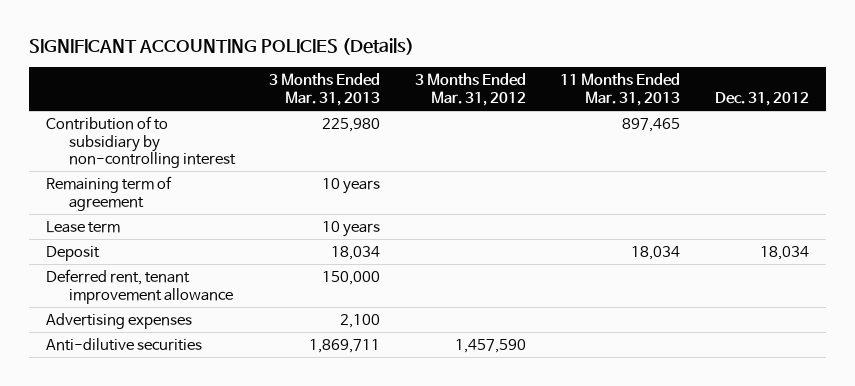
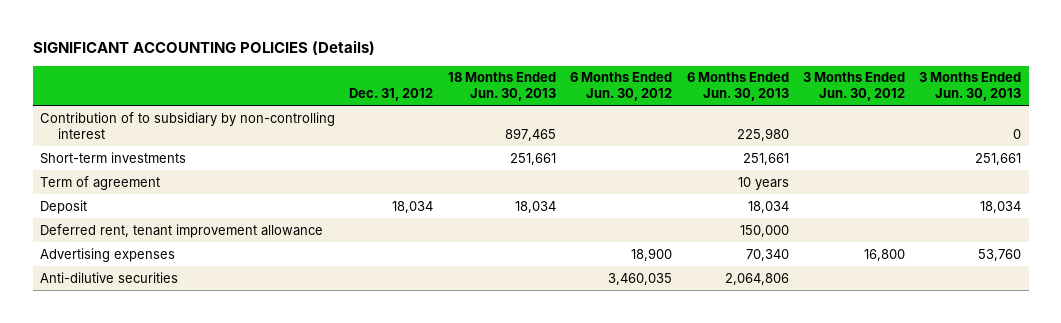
- | 3 Months Ended Mar. 31, 2013 | 3 Months Ended Mar. 31, 2012 | 11 Months Ended Mar. 31, 2013 | Dec. 31, 2012
+ | Dec. 31, 2012 | 18 Months Ended Jun. 30, 2013 | 6 Months Ended Jun. 30, 2012 | 6 Months Ended Jun. 30, 2013 | 3 Months Ended Jun. 30, 2012 | 3 Months Ended Jun. 30, 2013
- Remaining term of agreement | 10 years | | |
- Lease term | 10 years | | |
+ Short-term investments | | 251,661 | | 251,661 | | 251,661
+ Term of agreement | | | | 10 years | |

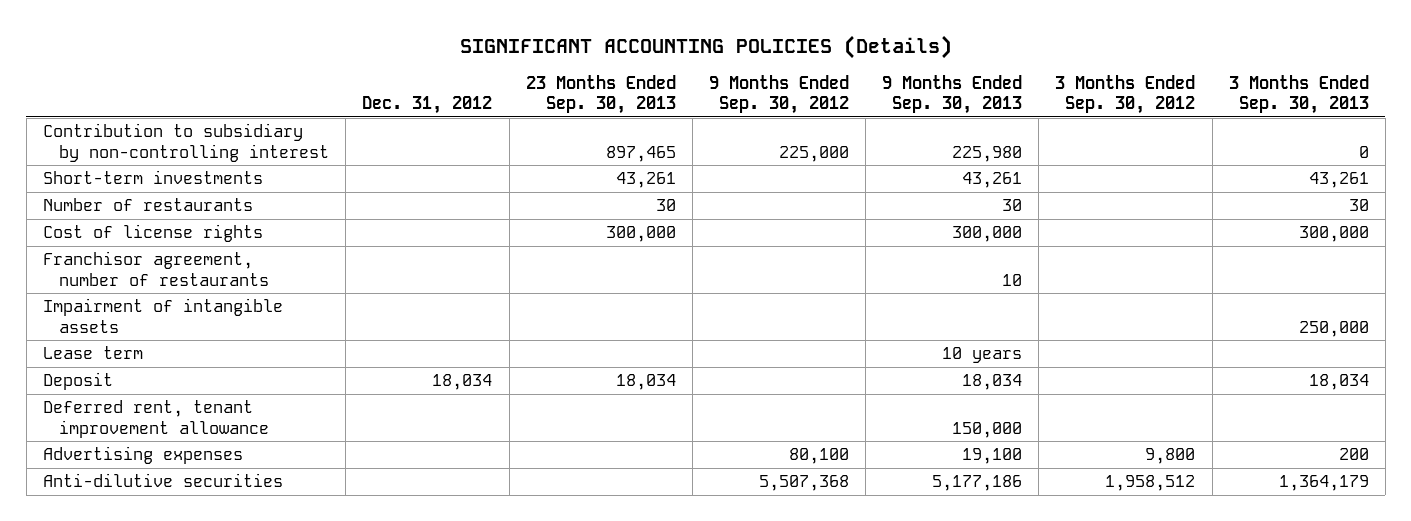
- | Dec. 31, 2012 | 18 Months Ended Jun. 30, 2013 | 6 Months Ended Jun. 30, 2012 | 6 Months Ended Jun. 30, 2013 | 3 Months Ended Jun. 30, 2012 | 3 Months Ended Jun. 30, 2013
+ | Dec. 31, 2012 | 23 Months Ended Sep. 30, 2013 | 9 Months Ended Sep. 30, 2012 | 9 Months Ended Sep. 30, 2013 | 3 Months Ended Sep. 30, 2012 | 3 Months Ended Sep. 30, 2013
- Contribution of to subsidiary by non-controlling interest | | 897,465 | | 225,980 | | 0
+ Contribution to subsidiary by non-controlling interest | | 897,465 | 225,000 | 225,980 | | 0
- Term of agreement | | | | 10 years | |
+ Number of restaurants | | 30 | | 30 | | 30
+ Cost of license rights | | 300,000 | | 300,000 | | 300,000
+ Franchisor agreement, number of restaurants | | | | 10 | |
+ Impairment of intangible assets | | | | | | 250,000
+ Lease term | | | | 10 years | |

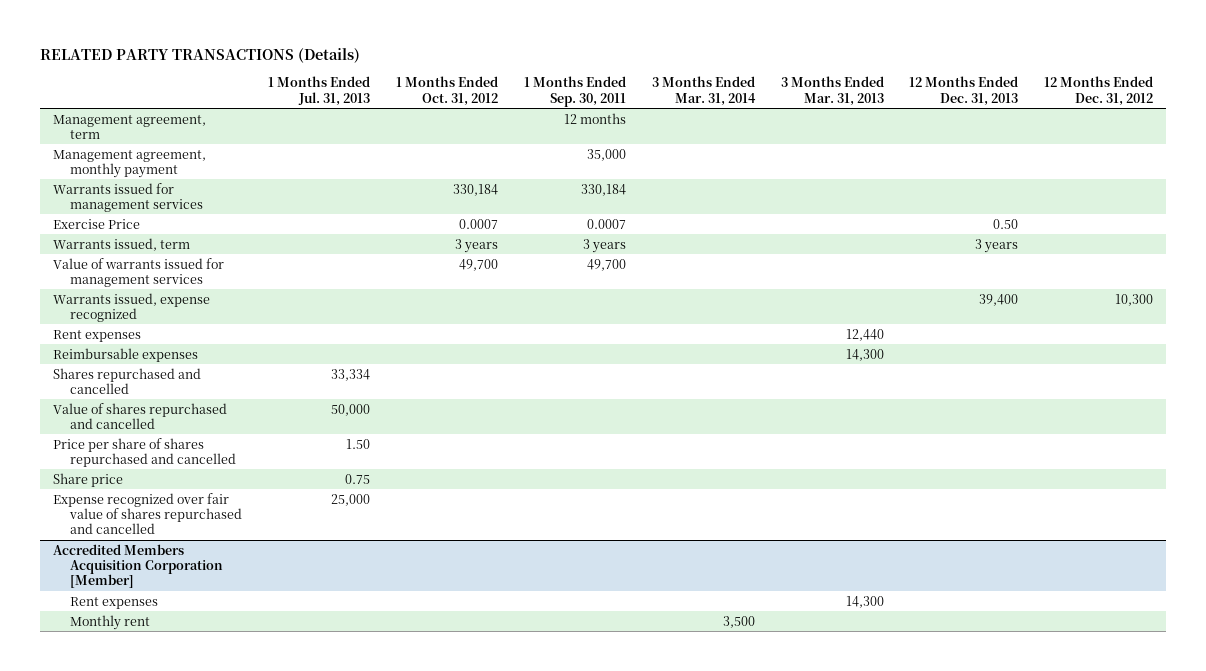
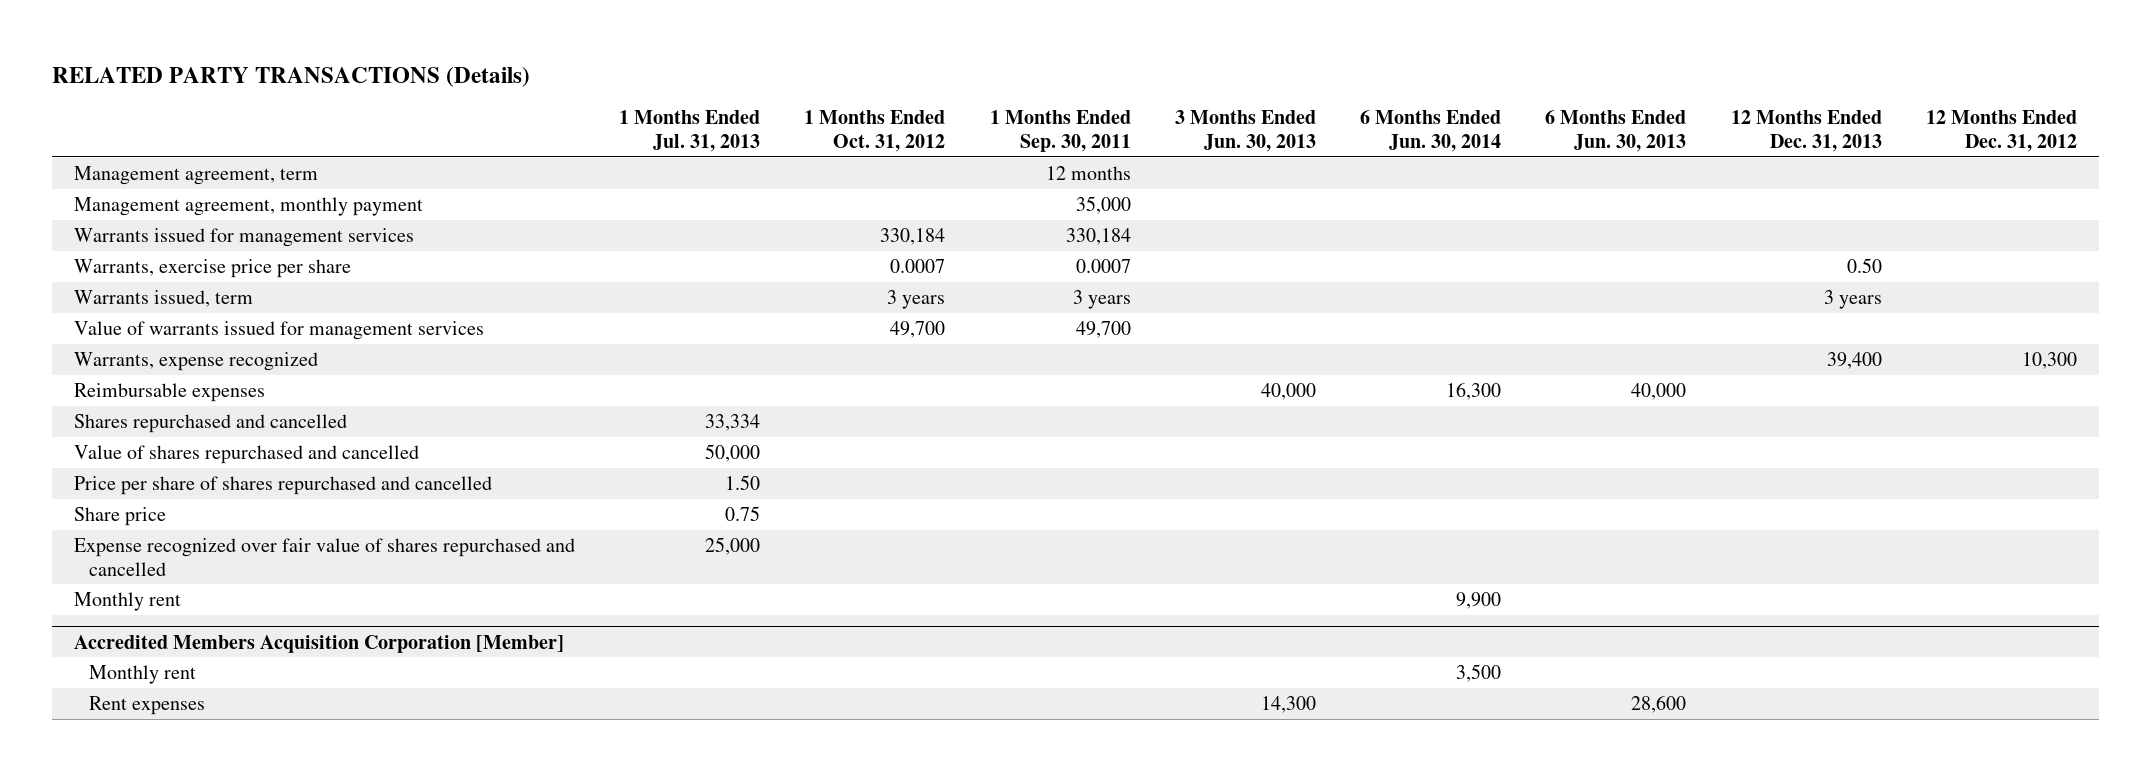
- | 1 Months Ended Jul. 31, 2013 | 1 Months Ended Oct. 31, 2012 | 1 Months Ended Sep. 30, 2011 | 3 Months Ended Mar. 31, 2014 | 3 Months Ended Mar. 31, 2013 | 12 Months Ended Dec. 31, 2013 | 12 Months Ended Dec. 31, 2012
+ | 1 Months Ended Jul. 31, 2013 | 1 Months Ended Oct. 31, 2012 | 1 Months Ended Sep. 30, 2011 | 3 Months Ended Jun. 30, 2013 | 6 Months Ended Jun. 30, 2014 | 6 Months Ended Jun. 30, 2013 | 12 Months Ended Dec. 31, 2013 | 12 Months Ended Dec. 31, 2012
- Exercise Price | | 0.0007 | 0.0007 | | | 0.50 |
+ Warrants, exercise price per share | | 0.0007 | 0.0007 | | | | 0.50 |
- Warrants issued, expense recognized | | | | | | 39,400 | 10,300
- Rent expenses | | | | | 12,440 | |
+ Warrants, expense recognized | | | | | | | 39,400 | 10,300
+ Monthly rent | | | | | 9,900 | | |
@ Accredited Members Acquisition Corporation [Member]
moved down: Rent expenses | | | | 14,300 | | 28,600 | |

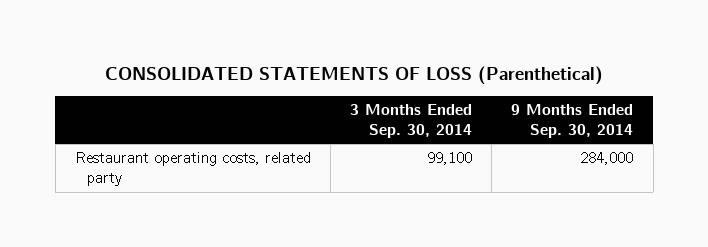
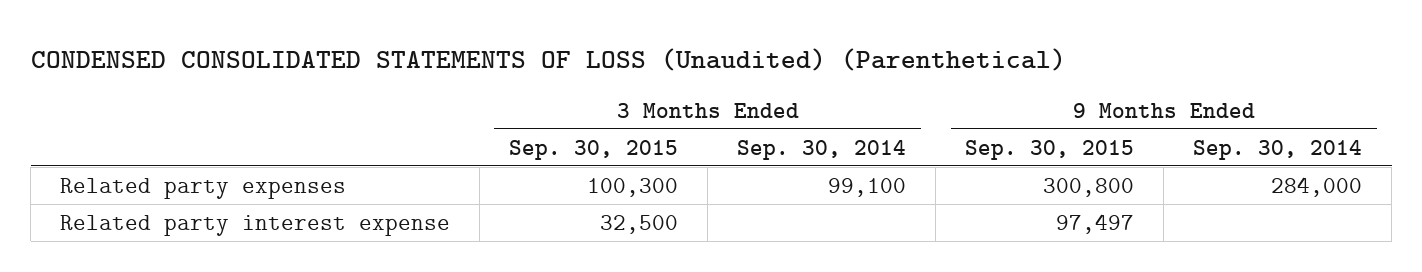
- CONSOLIDATED STATEMENTS OF LOSS (Parenthetical)
+ CONDENSED CONSOLIDATED STATEMENTS OF LOSS (Unaudited) (Parenthetical)
- | 3 Months Ended Sep. 30, 2014 | 9 Months Ended Sep. 30, 2014
+ | 3 Months Ended Sep. 30, 2015 | 3 Months Ended Sep. 30, 2014 | 9 Months Ended Sep. 30, 2015 | 9 Months Ended Sep. 30, 2014
- Restaurant operating costs, related party | 99,100 | 284,000
+ Related party expenses | 100,300 | 99,100 | 300,800 | 284,000
+ Related party interest expense | 32,500 | | 97,497 |

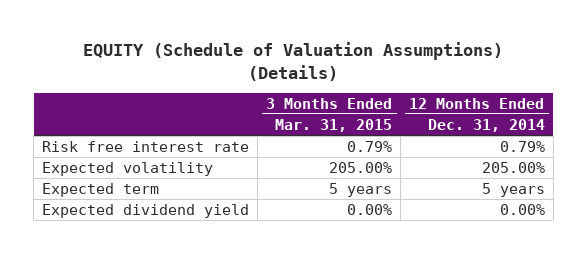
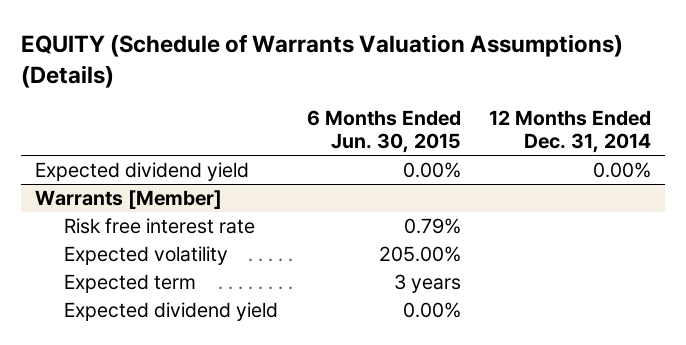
- EQUITY (Schedule of Valuation Assumptions) (Details)
+ EQUITY (Schedule of Warrants Valuation Assumptions) (Details)
- | 3 Months Ended Mar. 31, 2015 | 12 Months Ended Dec. 31, 2014
+ | 6 Months Ended Jun. 30, 2015 | 12 Months Ended Dec. 31, 2014
- Risk free interest rate | 0.79% | 0.79%
- Expected volatility | 205.00% | 205.00%
- Expected term | 5 years | 5 years
+ Warrants [Member]
+ Risk free interest rate | 0.79% |
+ Expected volatility | 205.00% |
+ Expected term | 3 years |
+ Expected dividend yield | 0.00% |

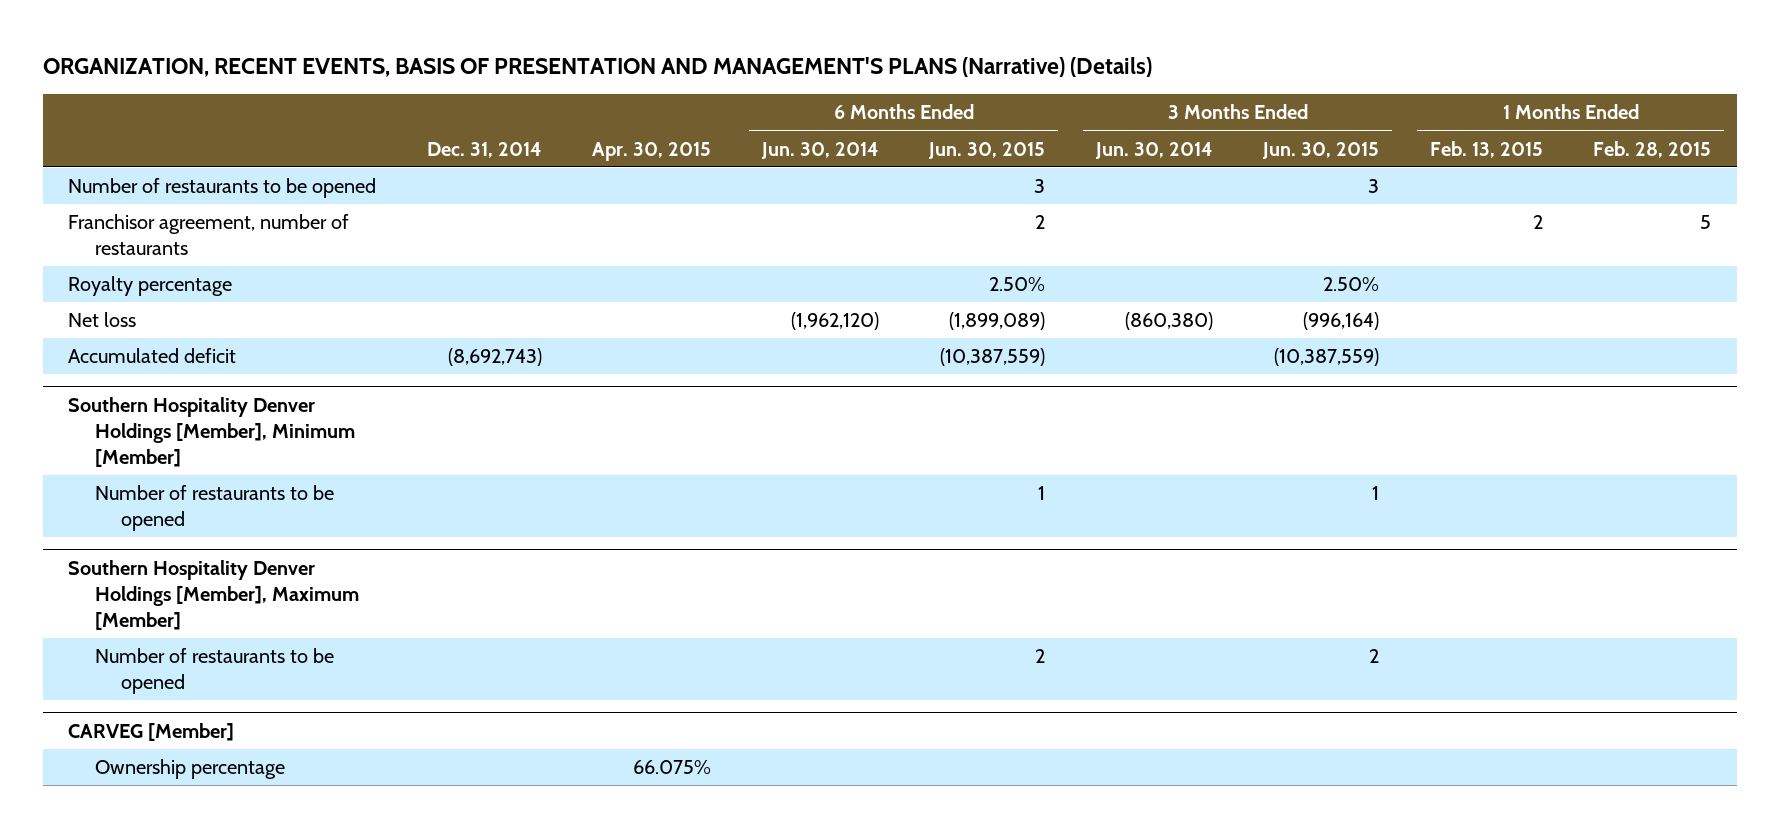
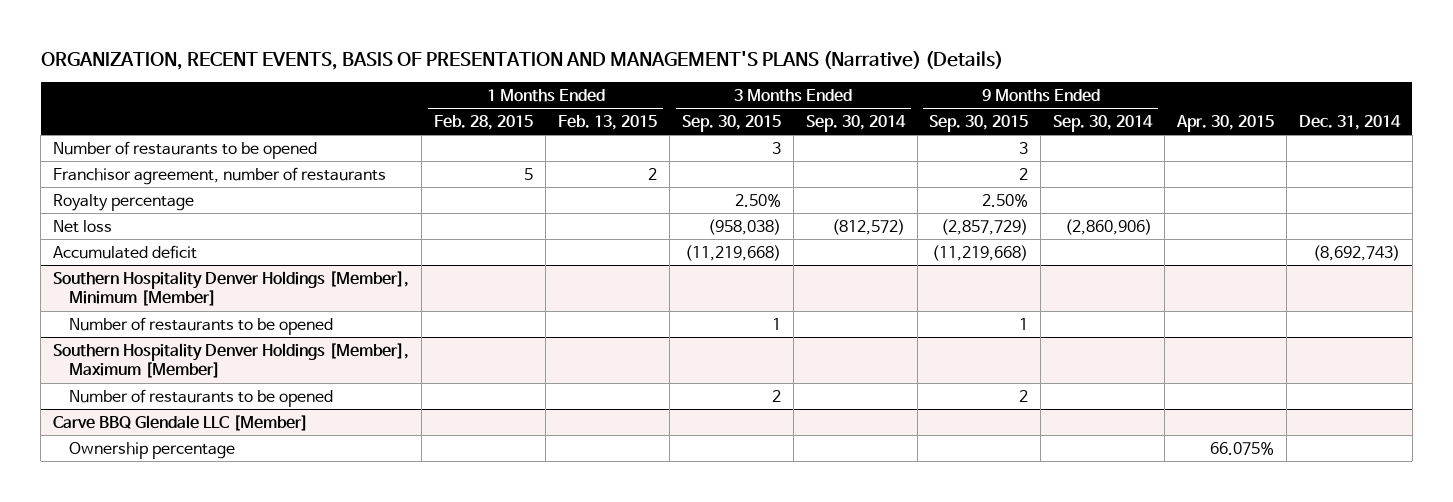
- | Dec. 31, 2014 | Apr. 30, 2015 | 6 Months Ended Jun. 30, 2014 | 6 Months Ended Jun. 30, 2015 | 3 Months Ended Jun. 30, 2014 | 3 Months Ended Jun. 30, 2015 | 1 Months Ended Feb. 13, 2015 | 1 Months Ended Feb. 28, 2015
+ | 1 Months Ended Feb. 28, 2015 | 1 Months Ended Feb. 13, 2015 | 3 Months Ended Sep. 30, 2015 | 3 Months Ended Sep. 30, 2014 | 9 Months Ended Sep. 30, 2015 | 9 Months Ended Sep. 30, 2014 | Apr. 30, 2015 | Dec. 31, 2014
- CARVEG [Member]
+ Carve BBQ Glendale LLC [Member]

